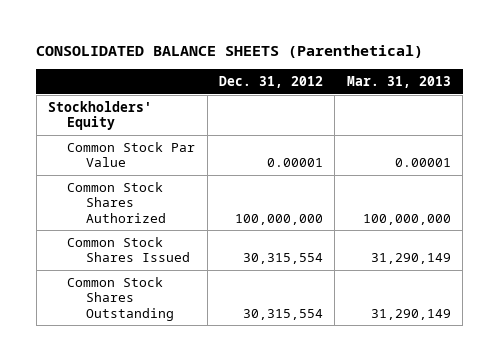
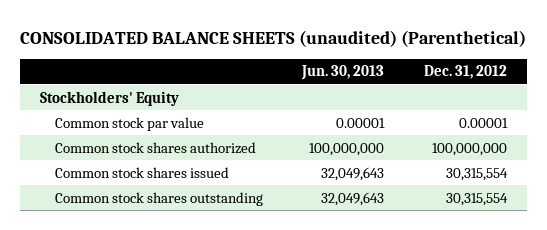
- CONSOLIDATED BALANCE SHEETS (Parenthetical)
+ CONSOLIDATED BALANCE SHEETS (unaudited) (Parenthetical)
- | Dec. 31, 2012 | Mar. 31, 2013
+ | Jun. 30, 2013 | Dec. 31, 2012
- Common Stock Par Value | 0.00001 | 0.00001
- Common Stock Shares Authorized | 100,000,000 | 100,000,000
- Common Stock Shares Issued | 30,315,554 | 31,290,149
- Common Stock Shares Outstanding | 30,315,554 | 31,290,149
+ Common stock par value | 0.00001 | 0.00001
+ Common stock shares authorized | 100,000,000 | 100,000,000
+ Common stock shares issued | 32,049,643 | 30,315,554
+ Common stock shares outstanding | 32,049,643 | 30,315,554

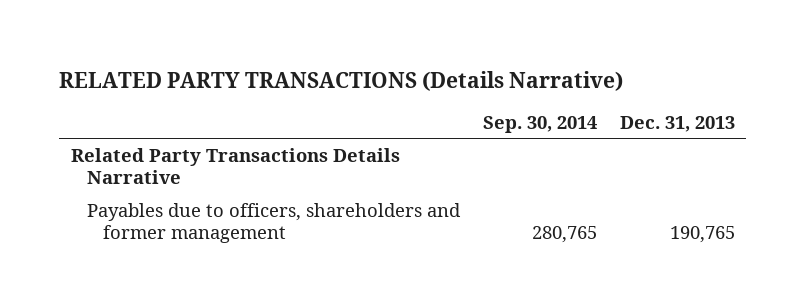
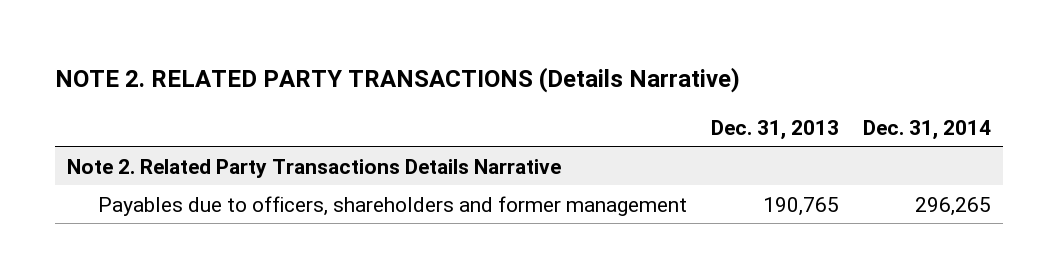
- RELATED PARTY TRANSACTIONS (Details Narrative)
+ NOTE 2. RELATED PARTY TRANSACTIONS (Details Narrative)
- | Sep. 30, 2014 | Dec. 31, 2013
+ | Dec. 31, 2013 | Dec. 31, 2014
- Related Party Transactions Details Narrative
+ Note 2. Related Party Transactions Details Narrative

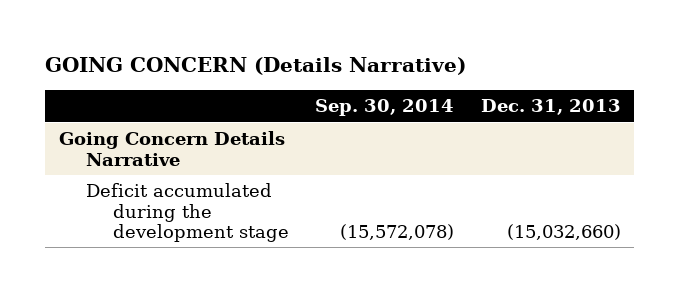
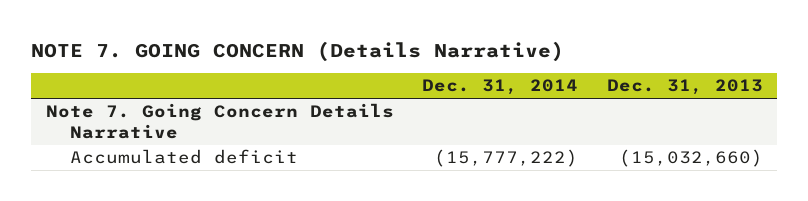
- GOING CONCERN (Details Narrative)
+ NOTE 7. GOING CONCERN (Details Narrative)
- | Sep. 30, 2014 | Dec. 31, 2013
+ | Dec. 31, 2014 | Dec. 31, 2013
- Going Concern Details Narrative
- Deficit accumulated during the development stage | (15,572,078) | (15,032,660)
+ Note 7. Going Concern Details Narrative
+ Accumulated deficit | (15,777,222) | (15,032,660)

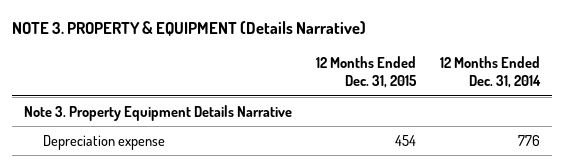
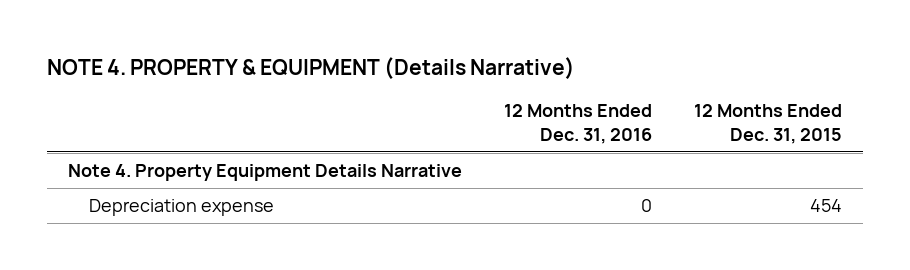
- NOTE 3. PROPERTY & EQUIPMENT (Details Narrative)
+ NOTE 4. PROPERTY & EQUIPMENT (Details Narrative)
- | 12 Months Ended Dec. 31, 2015 | 12 Months Ended Dec. 31, 2014
+ | 12 Months Ended Dec. 31, 2016 | 12 Months Ended Dec. 31, 2015
- Note 3. Property Equipment Details Narrative
+ Note 4. Property Equipment Details Narrative

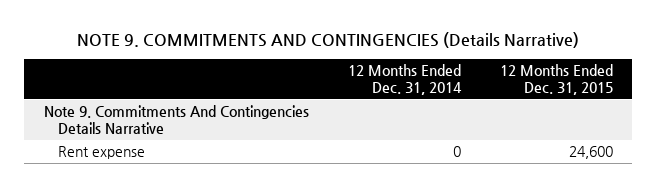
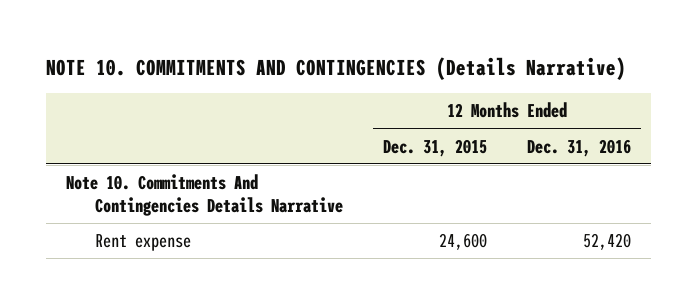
- NOTE 9. COMMITMENTS AND CONTINGENCIES (Details Narrative)
+ NOTE 10. COMMITMENTS AND CONTINGENCIES (Details Narrative)
- | 12 Months Ended Dec. 31, 2014 | 12 Months Ended Dec. 31, 2015
+ | 12 Months Ended Dec. 31, 2015 | 12 Months Ended Dec. 31, 2016
- Note 9. Commitments And Contingencies Details Narrative
+ Note 10. Commitments And Contingencies Details Narrative

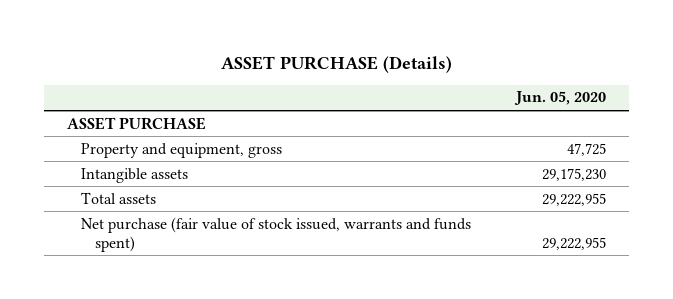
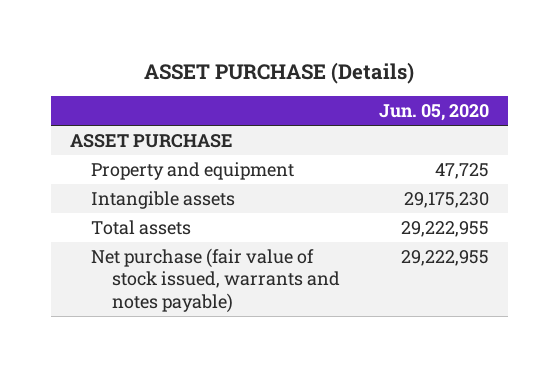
- Property and equipment, gross | 47,725
+ Property and equipment | 47,725
- Net purchase (fair value of stock issued, warrants and funds spent) | 29,222,955
+ Net purchase (fair value of stock issued, warrants and notes payable) | 29,222,955

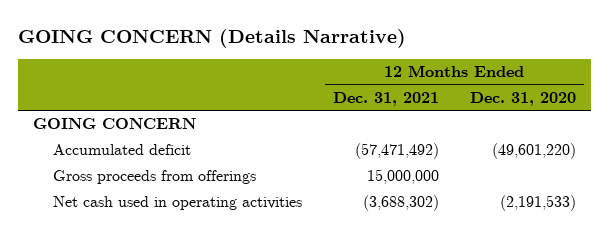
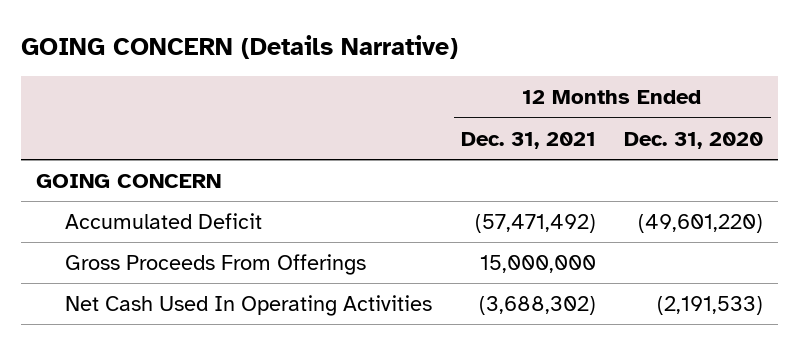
- Accumulated deficit | (57,471,492) | (49,601,220)
- Gross proceeds from offerings | 15,000,000 |
- Net cash used in operating activities | (3,688,302) | (2,191,533)
+ Accumulated Deficit | (57,471,492) | (49,601,220)
+ Gross Proceeds From Offerings | 15,000,000 |
+ Net Cash Used In Operating Activities | (3,688,302) | (2,191,533)

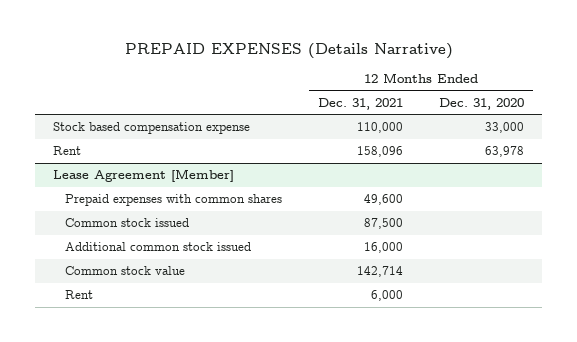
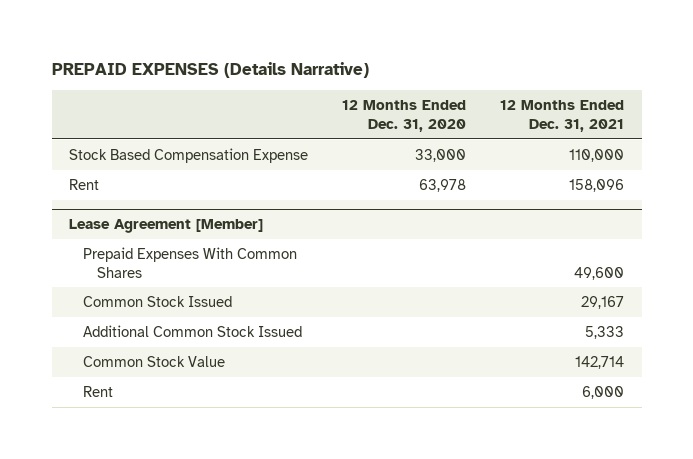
- | 12 Months Ended Dec. 31, 2021 | 12 Months Ended Dec. 31, 2020
+ | 12 Months Ended Dec. 31, 2020 | 12 Months Ended Dec. 31, 2021
- Stock based compensation expense | 110,000 | 33,000
+ Stock Based Compensation Expense | 33,000 | 110,000
@ Lease Agreement [Member]
- Prepaid expenses with common shares | 49,600 |
- Common stock issued | 87,500 |
- Additional common stock issued | 16,000 |
- Common stock value | 142,714 |
+ Prepaid Expenses With Common Shares | | 49,600
+ Common Stock Issued | | 29,167
+ Additional Common Stock Issued | | 5,333
+ Common Stock Value | | 142,714

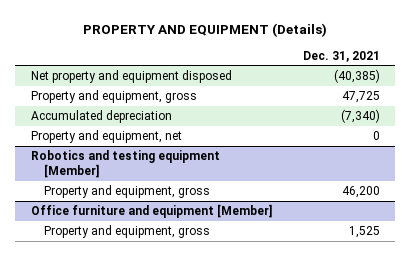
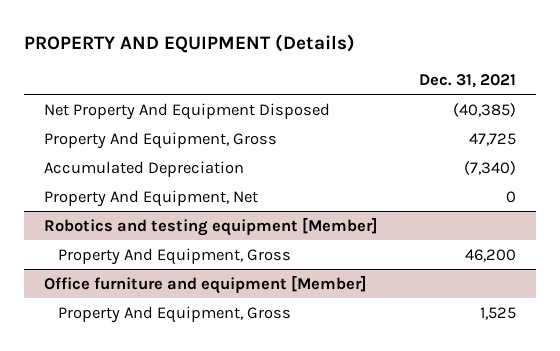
- Net property and equipment disposed | (40,385)
- Property and equipment, gross | 47,725
- Accumulated depreciation | (7,340)
- Property and equipment, net | 0
+ Net Property And Equipment Disposed | (40,385)
+ Property And Equipment, Gross | 47,725
+ Accumulated Depreciation | (7,340)
+ Property And Equipment, Net | 0
@ Robotics and testing equipment [Member]
- Property and equipment, gross | 46,200
+ Property And Equipment, Gross | 46,200
@ Office furniture and equipment [Member]
- Property and equipment, gross | 1,525
+ Property And Equipment, Gross | 1,525

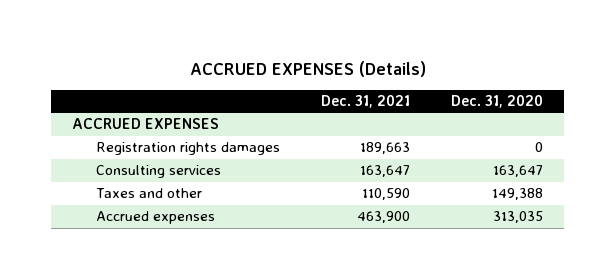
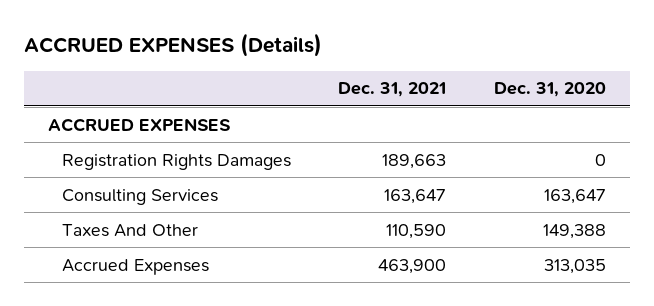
- Registration rights damages | 189,663 | 0
- Consulting services | 163,647 | 163,647
- Taxes and other | 110,590 | 149,388
- Accrued expenses | 463,900 | 313,035
+ Registration Rights Damages | 189,663 | 0
+ Consulting Services | 163,647 | 163,647
+ Taxes And Other | 110,590 | 149,388
+ Accrued Expenses | 463,900 | 313,035

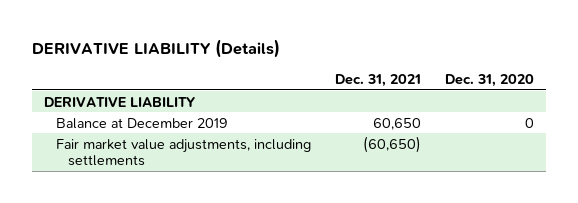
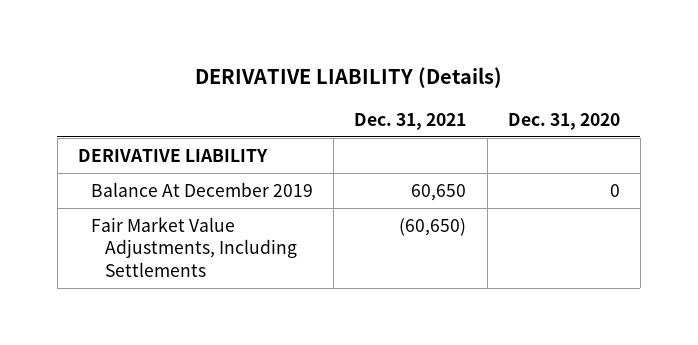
- Balance at December 2019 | 60,650 | 0
- Fair market value adjustments, including settlements | (60,650) |
+ Balance At December 2019 | 60,650 | 0
+ Fair Market Value Adjustments, Including Settlements | (60,650) |

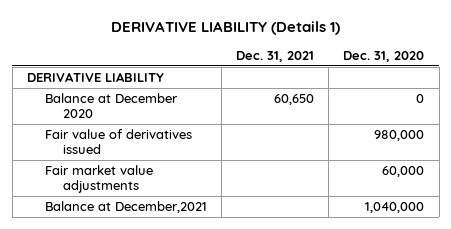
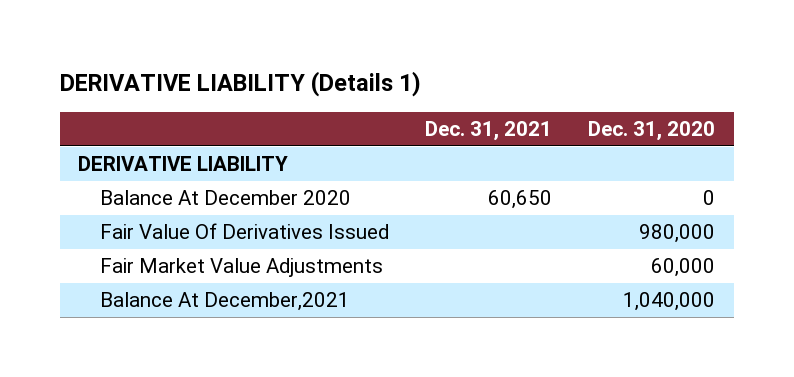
- Balance at December 2020 | 60,650 | 0
- Fair value of derivatives issued | | 980,000
- Fair market value adjustments | | 60,000
- Balance at December,2021 | | 1,040,000
+ Balance At December 2020 | 60,650 | 0
+ Fair Value Of Derivatives Issued | | 980,000
+ Fair Market Value Adjustments | | 60,000
+ Balance At December,2021 | | 1,040,000

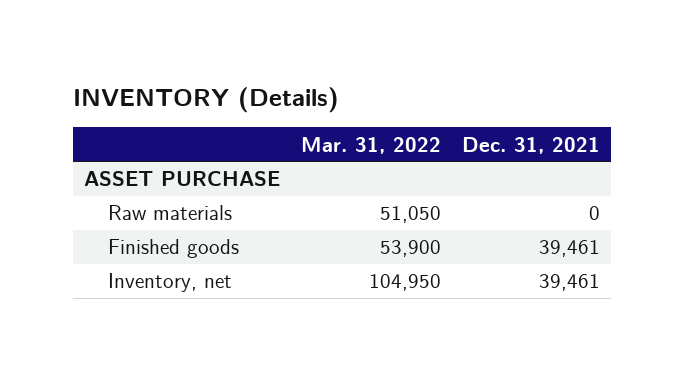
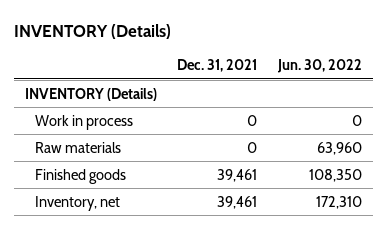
- | Mar. 31, 2022 | Dec. 31, 2021
+ | Dec. 31, 2021 | Jun. 30, 2022
- ASSET PURCHASE
+ INVENTORY (Details)
+ Work in process | 0 | 0

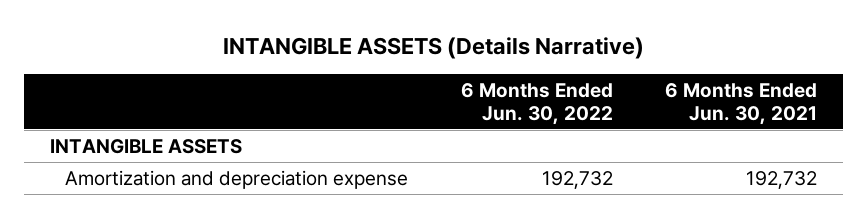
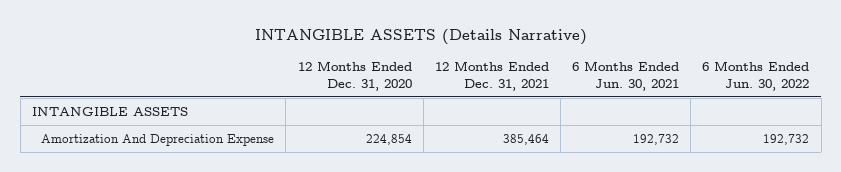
- | 6 Months Ended Jun. 30, 2022 | 6 Months Ended Jun. 30, 2021
+ | 12 Months Ended Dec. 31, 2020 | 12 Months Ended Dec. 31, 2021 | 6 Months Ended Jun. 30, 2021 | 6 Months Ended Jun. 30, 2022
- Amortization and depreciation expense | 192,732 | 192,732
+ Amortization And Depreciation Expense | 224,854 | 385,464 | 192,732 | 192,732

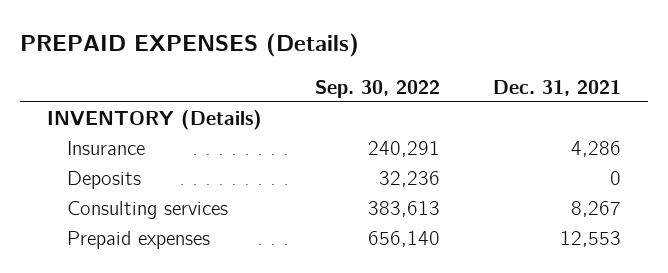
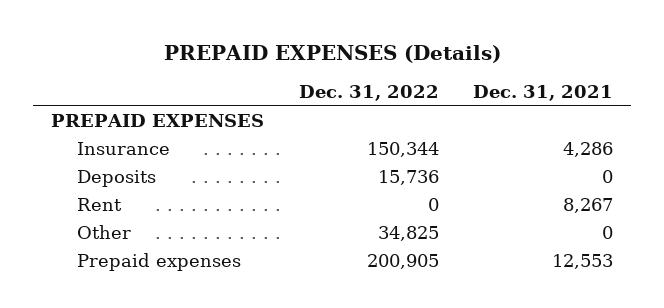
- | Sep. 30, 2022 | Dec. 31, 2021
+ | Dec. 31, 2022 | Dec. 31, 2021
- INVENTORY (Details)
+ PREPAID EXPENSES
- Consulting services | 383,613 | 8,267
+ Rent | 0 | 8,267
+ Other | 34,825 | 0

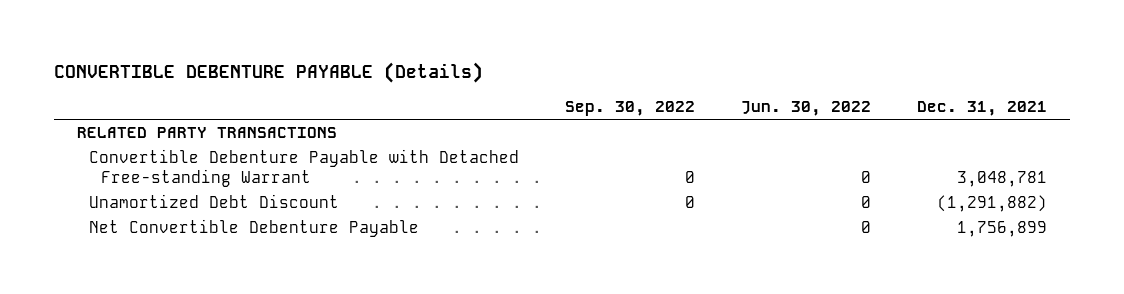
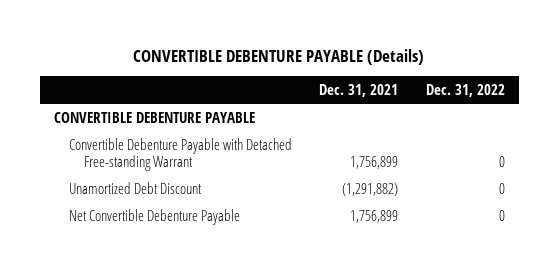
- | Sep. 30, 2022 | Jun. 30, 2022 | Dec. 31, 2021
+ | Dec. 31, 2021 | Dec. 31, 2022
- RELATED PARTY TRANSACTIONS
- Convertible Debenture Payable with Detached Free-standing Warrant | 0 | 0 | 3,048,781
+ CONVERTIBLE DEBENTURE PAYABLE
+ Convertible Debenture Payable with Detached Free-standing Warrant | 1,756,899 | 0

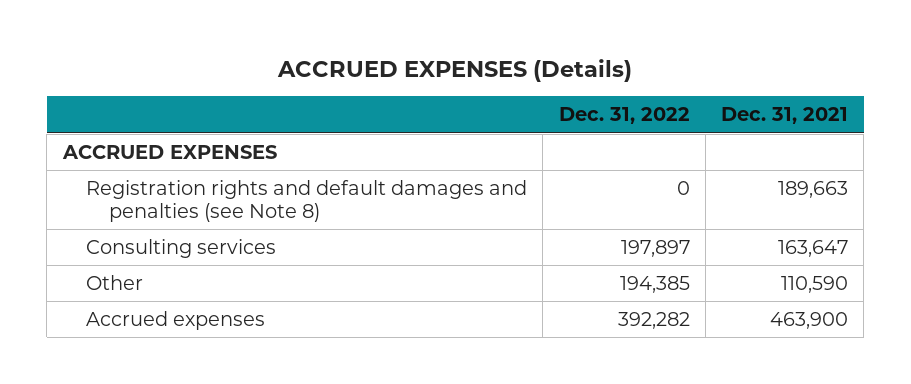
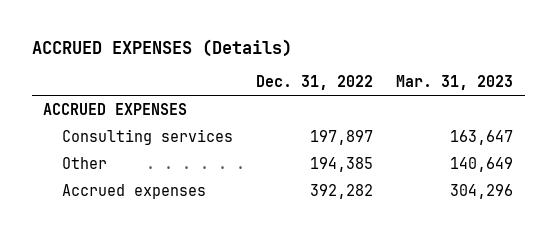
- | Dec. 31, 2022 | Dec. 31, 2021
+ | Dec. 31, 2022 | Mar. 31, 2023
- Registration rights and default damages and penalties (see Note 8) | 0 | 189,663

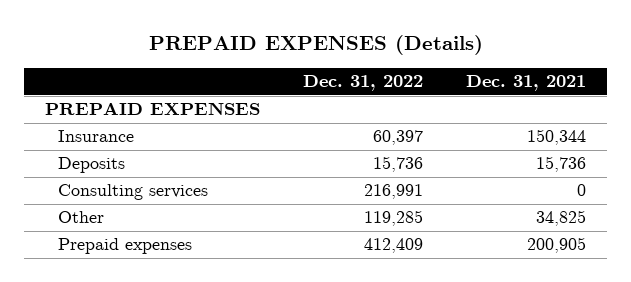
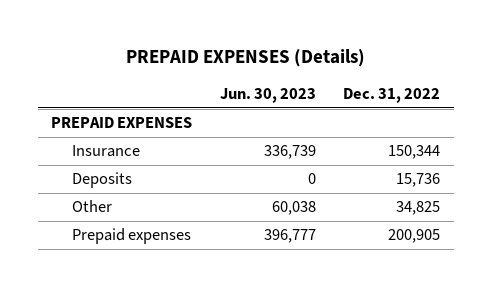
- | Dec. 31, 2022 | Dec. 31, 2021
+ | Jun. 30, 2023 | Dec. 31, 2022
- Insurance | 60,397 | 150,344
+ Insurance | 336,739 | 150,344
- Consulting services | 216,991 | 0
- Other | 119,285 | 34,825
- Prepaid expenses | 412,409 | 200,905
+ Other | 60,038 | 34,825
+ Prepaid expenses | 396,777 | 200,905

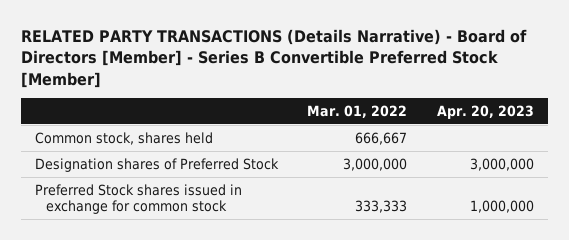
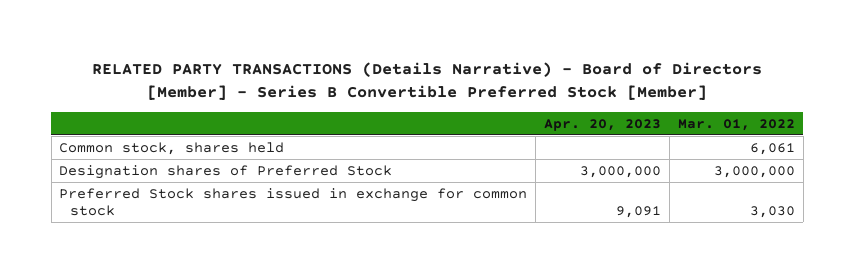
- | Mar. 01, 2022 | Apr. 20, 2023
+ | Apr. 20, 2023 | Mar. 01, 2022
- Common stock, shares held | 666,667 |
+ Common stock, shares held | | 6,061
- Preferred Stock shares issued in exchange for common stock | 333,333 | 1,000,000
+ Preferred Stock shares issued in exchange for common stock | 9,091 | 3,030

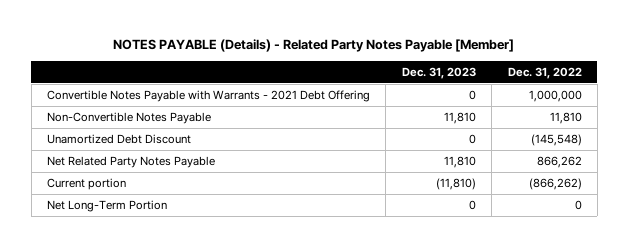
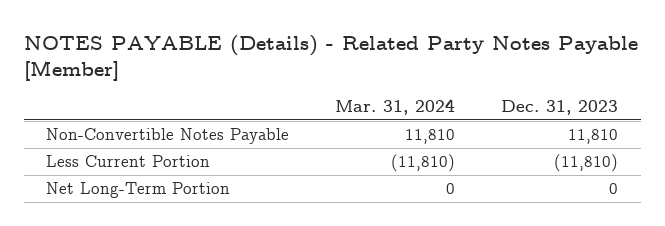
- | Dec. 31, 2023 | Dec. 31, 2022
+ | Mar. 31, 2024 | Dec. 31, 2023
- Convertible Notes Payable with Warrants - 2021 Debt Offering | 0 | 1,000,000
- Unamortized Debt Discount | 0 | (145,548)
- Net Related Party Notes Payable | 11,810 | 866,262
- Current portion | (11,810) | (866,262)
+ Less Current Portion | (11,810) | (11,810)

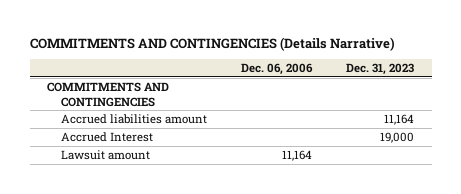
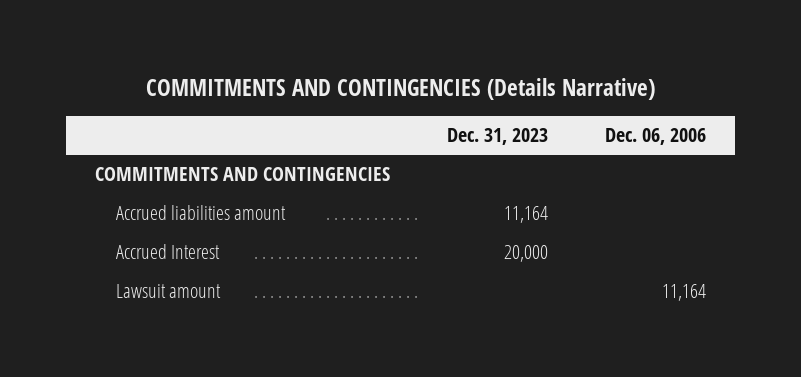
- | Dec. 06, 2006 | Dec. 31, 2023
+ | Dec. 31, 2023 | Dec. 06, 2006
- Accrued Interest | | 19,000
+ Accrued Interest | 20,000 |

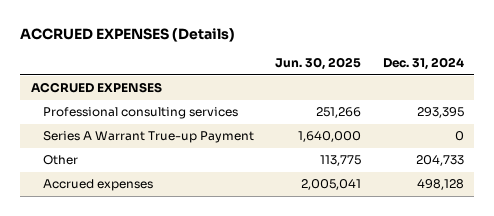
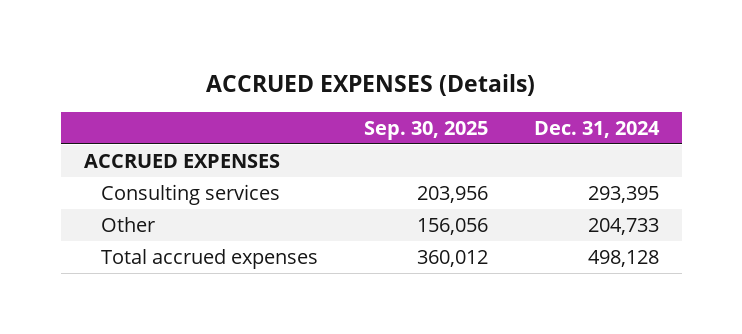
- | Jun. 30, 2025 | Dec. 31, 2024
+ | Sep. 30, 2025 | Dec. 31, 2024
- Professional consulting services | 251,266 | 293,395
- Series A Warrant True-up Payment | 1,640,000 | 0
+ Consulting services | 203,956 | 293,395
- Accrued expenses | 2,005,041 | 498,128
+ Total accrued expenses | 360,012 | 498,128

